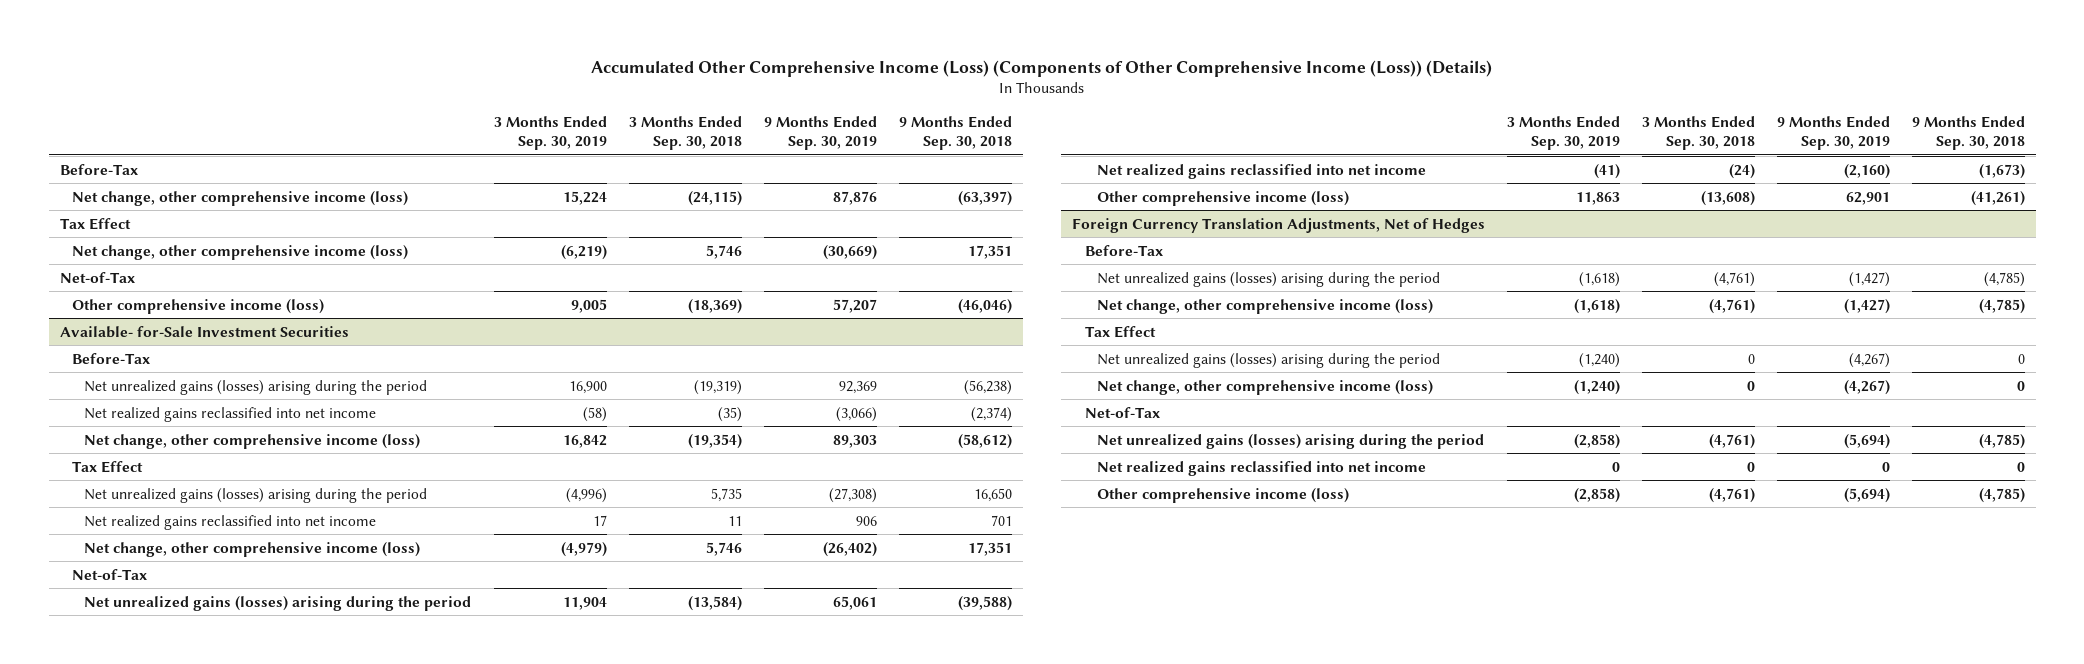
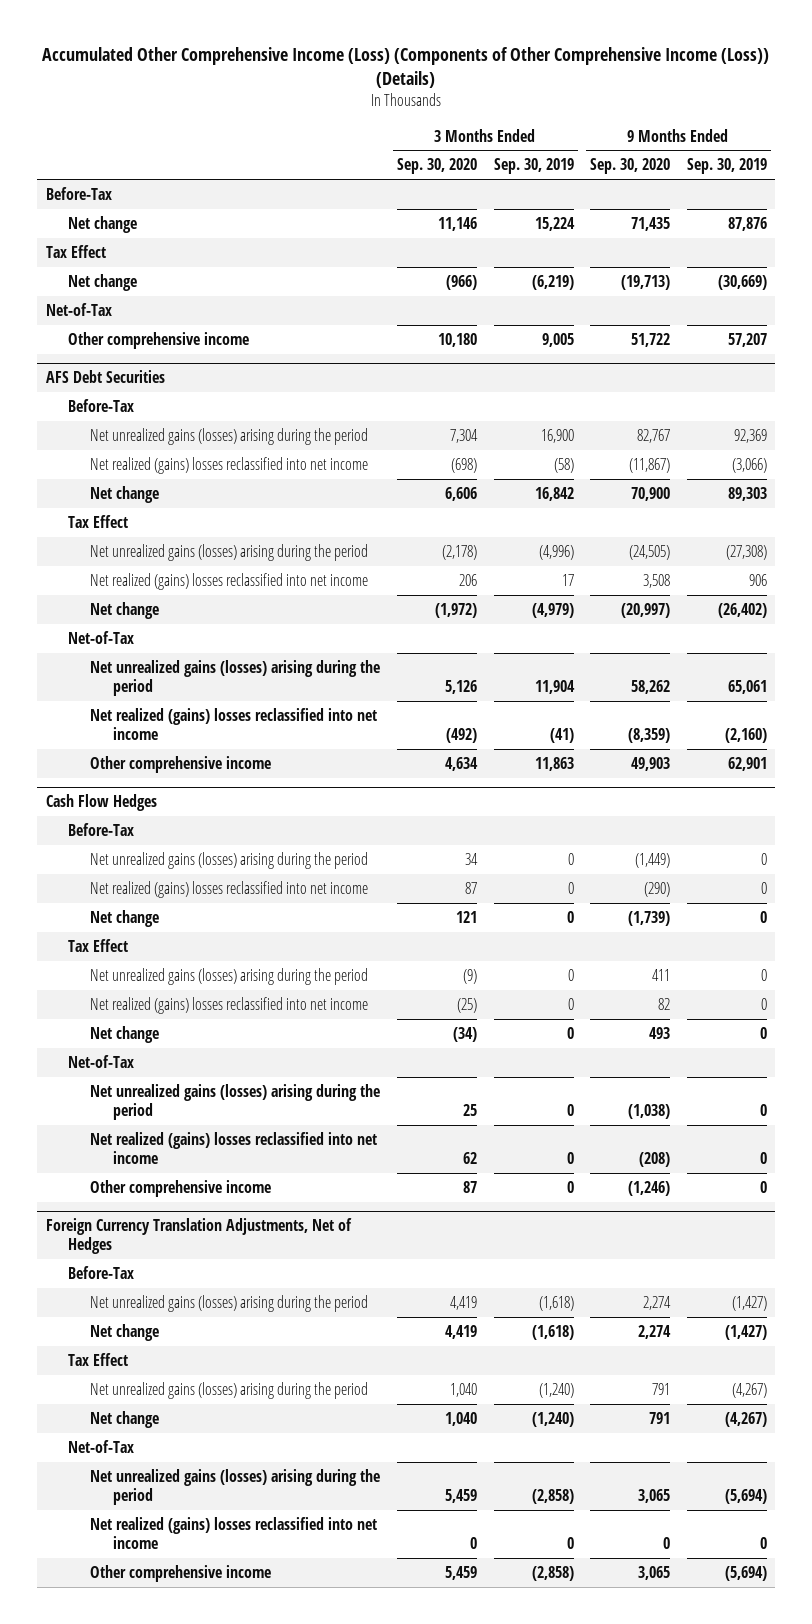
- | 3 Months Ended Sep. 30, 2019 | 3 Months Ended Sep. 30, 2018 | 9 Months Ended Sep. 30, 2019 | 9 Months Ended Sep. 30, 2018
+ | 3 Months Ended Sep. 30, 2020 | 3 Months Ended Sep. 30, 2019 | 9 Months Ended Sep. 30, 2020 | 9 Months Ended Sep. 30, 2019
- Net change, other comprehensive income (loss) | 15,224 | (24,115) | 87,876 | (63,397)
+ Net change | 11,146 | 15,224 | 71,435 | 87,876
- Net change, other comprehensive income (loss) | (6,219) | 5,746 | (30,669) | 17,351
+ Net change | (966) | (6,219) | (19,713) | (30,669)
- Other comprehensive income (loss) | 9,005 | (18,369) | 57,207 | (46,046)
- Available- for-Sale Investment Securities
+ Other comprehensive income | 10,180 | 9,005 | 51,722 | 57,207
+ AFS Debt Securities
- Net realized gains reclassified into net income | (58) | (35) | (3,066) | (2,374)
- Net change, other comprehensive income (loss) | 16,842 | (19,354) | 89,303 | (58,612)
+ Net realized (gains) losses reclassified into net income | (698) | (58) | (11,867) | (3,066)
+ Net change | 6,606 | 16,842 | 70,900 | 89,303
- Net realized gains reclassified into net income | 17 | 11 | 906 | 701
- Net change, other comprehensive income (loss) | (4,979) | 5,746 | (26,402) | 17,351
+ Net realized (gains) losses reclassified into net income | 206 | 17 | 3,508 | 906
+ Net change | (1,972) | (4,979) | (20,997) | (26,402)
- Net realized gains reclassified into net income | (41) | (24) | (2,160) | (1,673)
- Other comprehensive income (loss) | 11,863 | (13,608) | 62,901 | (41,261)
+ Net realized (gains) losses reclassified into net income | (492) | (41) | (8,359) | (2,160)
+ Other comprehensive income | 4,634 | 11,863 | 49,903 | 62,901
+ Cash Flow Hedges
+ Before-Tax
+ Net unrealized gains (losses) arising during the period | 34 | 0 | (1,449) | 0
+ Net realized (gains) losses reclassified into net income | 87 | 0 | (290) | 0
+ Net change | 121 | 0 | (1,739) | 0
+ Tax Effect
+ Net unrealized gains (losses) arising during the period | (9) | 0 | 411 | 0
+ Net realized (gains) losses reclassified into net income | (25) | 0 | 82 | 0
+ Net change | (34) | 0 | 493 | 0
+ Net-of-Tax
+ Net unrealized gains (losses) arising during the period | 25 | 0 | (1,038) | 0
+ Net realized (gains) losses reclassified into net income | 62 | 0 | (208) | 0
+ Other comprehensive income | 87 | 0 | (1,246) | 0
@ Foreign Currency Translation Adjustments, Net of Hedges
- Net change, other comprehensive income (loss) | (1,618) | (4,761) | (1,427) | (4,785)
+ Net change | 4,419 | (1,618) | 2,274 | (1,427)
- Net change, other comprehensive income (loss) | (1,240) | 0 | (4,267) | 0
+ Net change | 1,040 | (1,240) | 791 | (4,267)
- Net realized gains reclassified into net income | 0 | 0 | 0 | 0
- Other comprehensive income (loss) | (2,858) | (4,761) | (5,694) | (4,785)
+ Net realized (gains) losses reclassified into net income | 0 | 0 | 0 | 0
+ Other comprehensive income | 5,459 | (2,858) | 3,065 | (5,694)

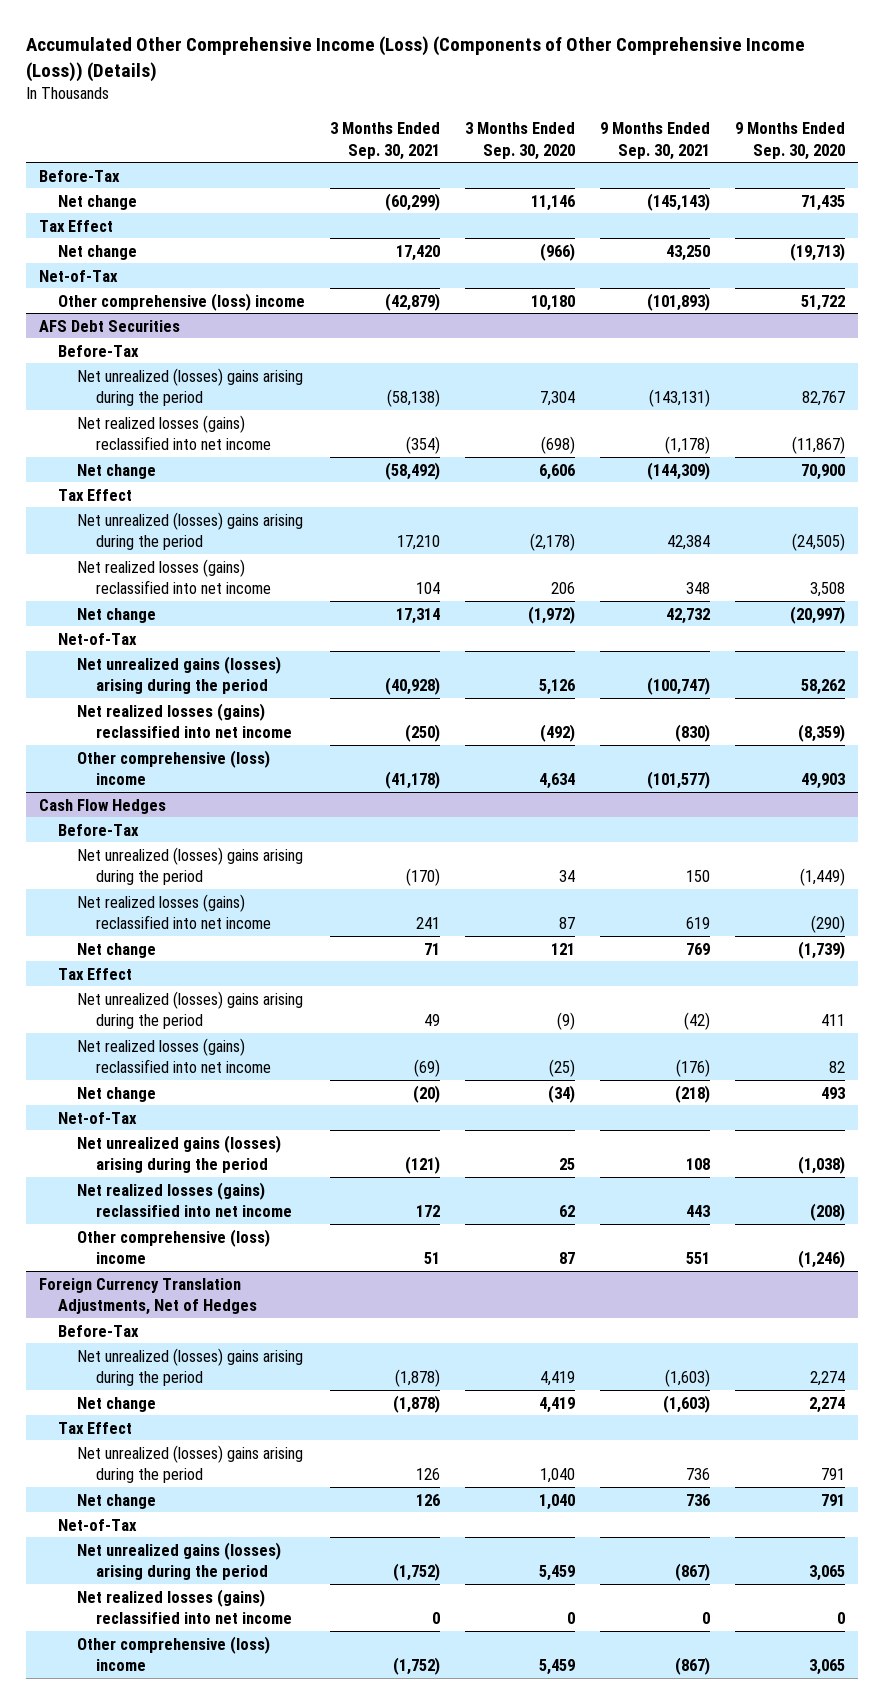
- | 3 Months Ended Sep. 30, 2020 | 3 Months Ended Sep. 30, 2019 | 9 Months Ended Sep. 30, 2020 | 9 Months Ended Sep. 30, 2019
+ | 3 Months Ended Sep. 30, 2021 | 3 Months Ended Sep. 30, 2020 | 9 Months Ended Sep. 30, 2021 | 9 Months Ended Sep. 30, 2020
- Other comprehensive income | 10,180 | 9,005 | 51,722 | 57,207
+ Other comprehensive (loss) income | (42,879) | 10,180 | (101,893) | 51,722
@ AFS Debt Securities
- Net unrealized gains (losses) arising during the period | 7,304 | 16,900 | 82,767 | 92,369
- Net realized (gains) losses reclassified into net income | (698) | (58) | (11,867) | (3,066)
+ Net unrealized (losses) gains arising during the period | (58,138) | 7,304 | (143,131) | 82,767
+ Net realized losses (gains) reclassified into net income | (354) | (698) | (1,178) | (11,867)
- Net unrealized gains (losses) arising during the period | (2,178) | (4,996) | (24,505) | (27,308)
- Net realized (gains) losses reclassified into net income | 206 | 17 | 3,508 | 906
+ Net unrealized (losses) gains arising during the period | 17,210 | (2,178) | 42,384 | (24,505)
+ Net realized losses (gains) reclassified into net income | 104 | 206 | 348 | 3,508
- Net realized (gains) losses reclassified into net income | (492) | (41) | (8,359) | (2,160)
- Other comprehensive income | 4,634 | 11,863 | 49,903 | 62,901
+ Net realized losses (gains) reclassified into net income | (250) | (492) | (830) | (8,359)
+ Other comprehensive (loss) income | (41,178) | 4,634 | (101,577) | 49,903
@ Cash Flow Hedges
- Net unrealized gains (losses) arising during the period | 34 | 0 | (1,449) | 0
- Net realized (gains) losses reclassified into net income | 87 | 0 | (290) | 0
+ Net unrealized (losses) gains arising during the period | (170) | 34 | 150 | (1,449)
+ Net realized losses (gains) reclassified into net income | 241 | 87 | 619 | (290)
- Net unrealized gains (losses) arising during the period | (9) | 0 | 411 | 0
- Net realized (gains) losses reclassified into net income | (25) | 0 | 82 | 0
+ Net unrealized (losses) gains arising during the period | 49 | (9) | (42) | 411
+ Net realized losses (gains) reclassified into net income | (69) | (25) | (176) | 82
- Net realized (gains) losses reclassified into net income | 62 | 0 | (208) | 0
- Other comprehensive income | 87 | 0 | (1,246) | 0
+ Net realized losses (gains) reclassified into net income | 172 | 62 | 443 | (208)
+ Other comprehensive (loss) income | 51 | 87 | 551 | (1,246)
@ Foreign Currency Translation Adjustments, Net of Hedges
- Net unrealized gains (losses) arising during the period | 4,419 | (1,618) | 2,274 | (1,427)
+ Net unrealized (losses) gains arising during the period | (1,878) | 4,419 | (1,603) | 2,274
- Net unrealized gains (losses) arising during the period | 1,040 | (1,240) | 791 | (4,267)
+ Net unrealized (losses) gains arising during the period | 126 | 1,040 | 736 | 791
- Net realized (gains) losses reclassified into net income | 0 | 0 | 0 | 0
- Other comprehensive income | 5,459 | (2,858) | 3,065 | (5,694)
+ Net realized losses (gains) reclassified into net income | 0 | 0 | 0 | 0
+ Other comprehensive (loss) income | (1,752) | 5,459 | (867) | 3,065

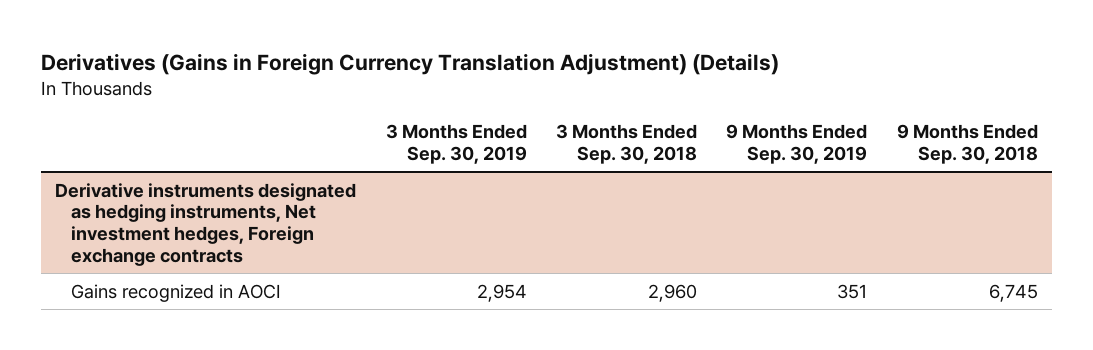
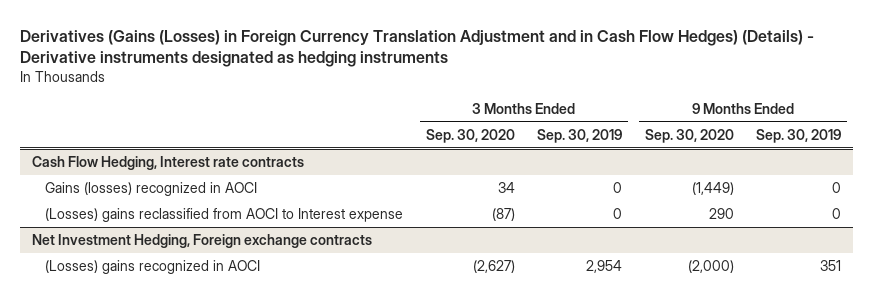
- Derivatives (Gains in Foreign Currency Translation Adjustment) (Details)
+ Derivatives (Gains (Losses) in Foreign Currency Translation Adjustment and in Cash Flow Hedges) (Details) - Derivative instruments designated as hedging instruments
- | 3 Months Ended Sep. 30, 2019 | 3 Months Ended Sep. 30, 2018 | 9 Months Ended Sep. 30, 2019 | 9 Months Ended Sep. 30, 2018
+ | 3 Months Ended Sep. 30, 2020 | 3 Months Ended Sep. 30, 2019 | 9 Months Ended Sep. 30, 2020 | 9 Months Ended Sep. 30, 2019
- Derivative instruments designated as hedging instruments, Net investment hedges, Foreign exchange contracts
- Gains recognized in AOCI | 2,954 | 2,960 | 351 | 6,745
+ Cash Flow Hedging, Interest rate contracts
+ Gains (losses) recognized in AOCI | 34 | 0 | (1,449) | 0
+ (Losses) gains reclassified from AOCI to Interest expense | (87) | 0 | 290 | 0
+ Net Investment Hedging, Foreign exchange contracts
+ (Losses) gains recognized in AOCI | (2,627) | 2,954 | (2,000) | 351

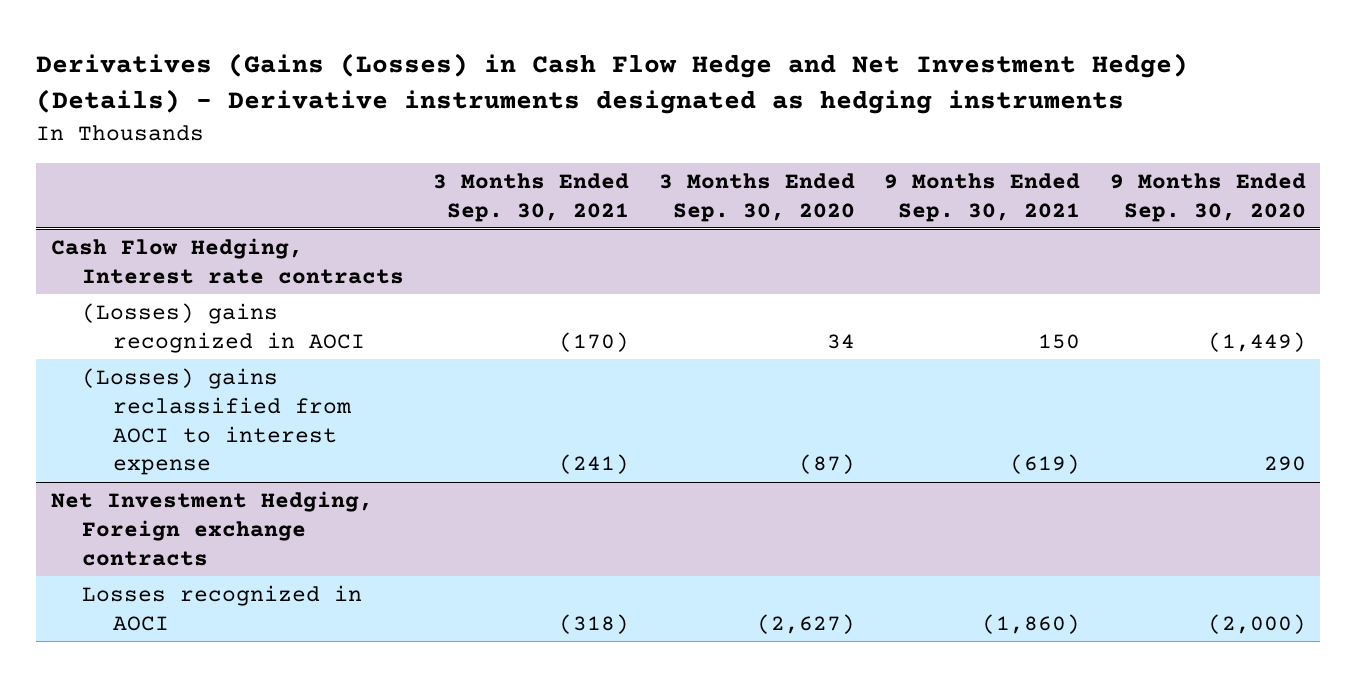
- Derivatives (Gains (Losses) in Foreign Currency Translation Adjustment and in Cash Flow Hedges) (Details) - Derivative instruments designated as hedging instruments
+ Derivatives (Gains (Losses) in Cash Flow Hedge and Net Investment Hedge) (Details) - Derivative instruments designated as hedging instruments
- | 3 Months Ended Sep. 30, 2020 | 3 Months Ended Sep. 30, 2019 | 9 Months Ended Sep. 30, 2020 | 9 Months Ended Sep. 30, 2019
+ | 3 Months Ended Sep. 30, 2021 | 3 Months Ended Sep. 30, 2020 | 9 Months Ended Sep. 30, 2021 | 9 Months Ended Sep. 30, 2020
@ Cash Flow Hedging, Interest rate contracts
- Gains (losses) recognized in AOCI | 34 | 0 | (1,449) | 0
- (Losses) gains reclassified from AOCI to Interest expense | (87) | 0 | 290 | 0
+ (Losses) gains recognized in AOCI | (170) | 34 | 150 | (1,449)
+ (Losses) gains reclassified from AOCI to interest expense | (241) | (87) | (619) | 290
@ Net Investment Hedging, Foreign exchange contracts
- (Losses) gains recognized in AOCI | (2,627) | 2,954 | (2,000) | 351
+ Losses recognized in AOCI | (318) | (2,627) | (1,860) | (2,000)

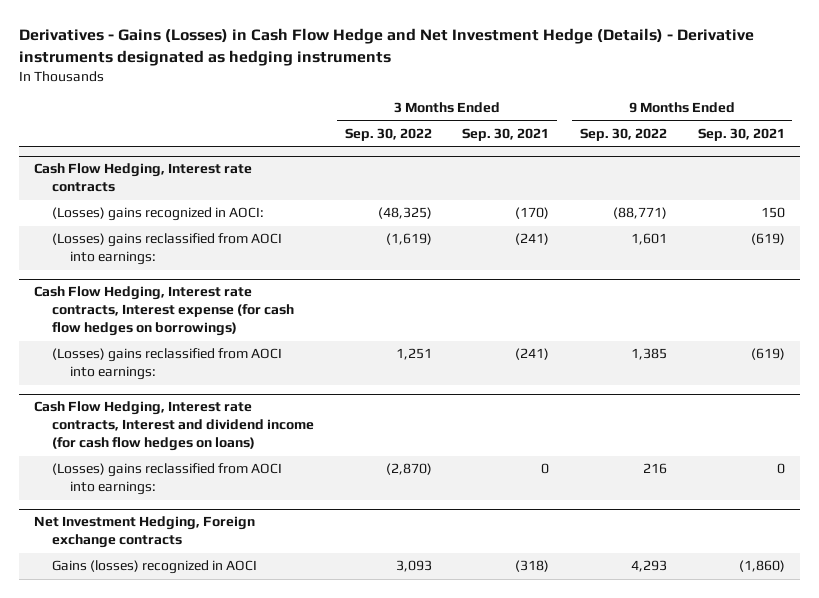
- Derivatives (Gains (Losses) in Cash Flow Hedge and Net Investment Hedge) (Details) - Derivative instruments designated as hedging instruments
+ Derivatives - Gains (Losses) in Cash Flow Hedge and Net Investment Hedge (Details) - Derivative instruments designated as hedging instruments
- | 3 Months Ended Sep. 30, 2021 | 3 Months Ended Sep. 30, 2020 | 9 Months Ended Sep. 30, 2021 | 9 Months Ended Sep. 30, 2020
+ | 3 Months Ended Sep. 30, 2022 | 3 Months Ended Sep. 30, 2021 | 9 Months Ended Sep. 30, 2022 | 9 Months Ended Sep. 30, 2021
@ Cash Flow Hedging, Interest rate contracts
- (Losses) gains recognized in AOCI | (170) | 34 | 150 | (1,449)
- (Losses) gains reclassified from AOCI to interest expense | (241) | (87) | (619) | 290
+ (Losses) gains recognized in AOCI: | (48,325) | (170) | (88,771) | 150
+ (Losses) gains reclassified from AOCI into earnings: | (1,619) | (241) | 1,601 | (619)
+ Cash Flow Hedging, Interest rate contracts, Interest expense (for cash flow hedges on borrowings)
+ (Losses) gains reclassified from AOCI into earnings: | 1,251 | (241) | 1,385 | (619)
+ Cash Flow Hedging, Interest rate contracts, Interest and dividend income (for cash flow hedges on loans)
+ (Losses) gains reclassified from AOCI into earnings: | (2,870) | 0 | 216 | 0
@ Net Investment Hedging, Foreign exchange contracts
- Losses recognized in AOCI | (318) | (2,627) | (1,860) | (2,000)
+ Gains (losses) recognized in AOCI | 3,093 | (318) | 4,293 | (1,860)

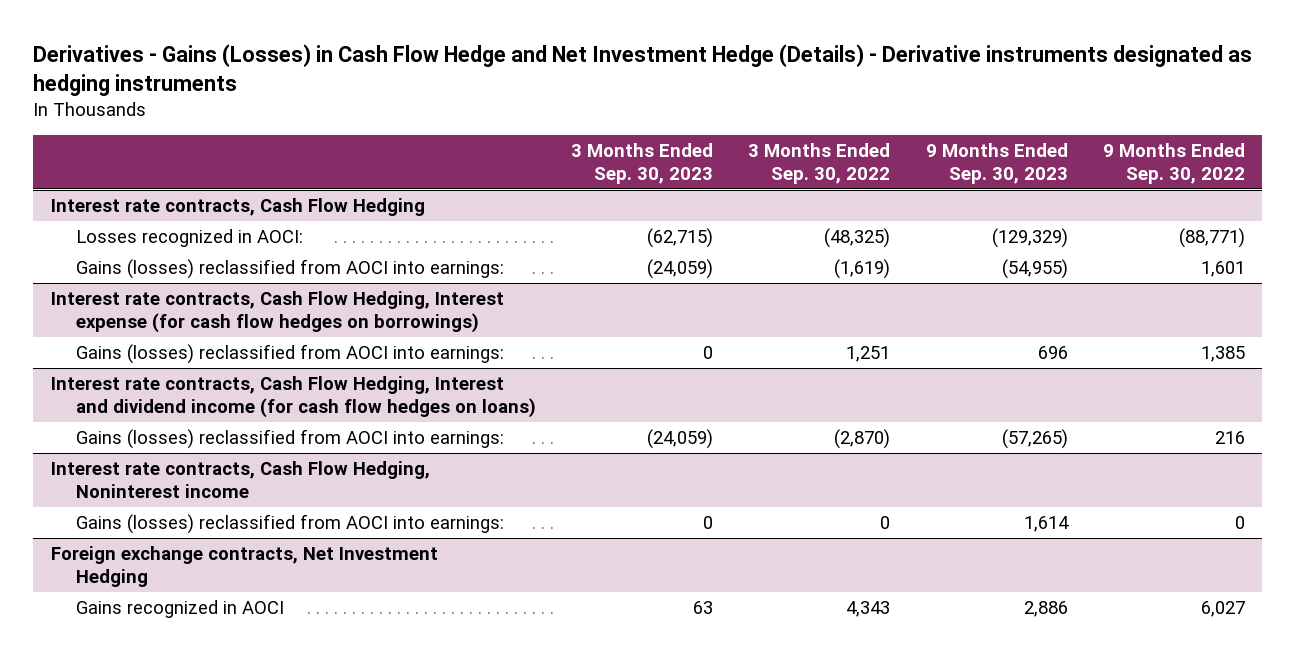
- | 3 Months Ended Sep. 30, 2022 | 3 Months Ended Sep. 30, 2021 | 9 Months Ended Sep. 30, 2022 | 9 Months Ended Sep. 30, 2021
+ | 3 Months Ended Sep. 30, 2023 | 3 Months Ended Sep. 30, 2022 | 9 Months Ended Sep. 30, 2023 | 9 Months Ended Sep. 30, 2022
- Cash Flow Hedging, Interest rate contracts
- (Losses) gains recognized in AOCI: | (48,325) | (170) | (88,771) | 150
- (Losses) gains reclassified from AOCI into earnings: | (1,619) | (241) | 1,601 | (619)
- Cash Flow Hedging, Interest rate contracts, Interest expense (for cash flow hedges on borrowings)
- (Losses) gains reclassified from AOCI into earnings: | 1,251 | (241) | 1,385 | (619)
- Cash Flow Hedging, Interest rate contracts, Interest and dividend income (for cash flow hedges on loans)
- (Losses) gains reclassified from AOCI into earnings: | (2,870) | 0 | 216 | 0
- Net Investment Hedging, Foreign exchange contracts
- Gains (losses) recognized in AOCI | 3,093 | (318) | 4,293 | (1,860)
+ Interest rate contracts, Cash Flow Hedging
+ Losses recognized in AOCI: | (62,715) | (48,325) | (129,329) | (88,771)
+ Gains (losses) reclassified from AOCI into earnings: | (24,059) | (1,619) | (54,955) | 1,601
+ Interest rate contracts, Cash Flow Hedging, Interest expense (for cash flow hedges on borrowings)
+ Gains (losses) reclassified from AOCI into earnings: | 0 | 1,251 | 696 | 1,385
+ Interest rate contracts, Cash Flow Hedging, Interest and dividend income (for cash flow hedges on loans)
+ Gains (losses) reclassified from AOCI into earnings: | (24,059) | (2,870) | (57,265) | 216
+ Interest rate contracts, Cash Flow Hedging, Noninterest income
+ Gains (losses) reclassified from AOCI into earnings: | 0 | 0 | 1,614 | 0
+ Foreign exchange contracts, Net Investment Hedging
+ Gains recognized in AOCI | 63 | 4,343 | 2,886 | 6,027

